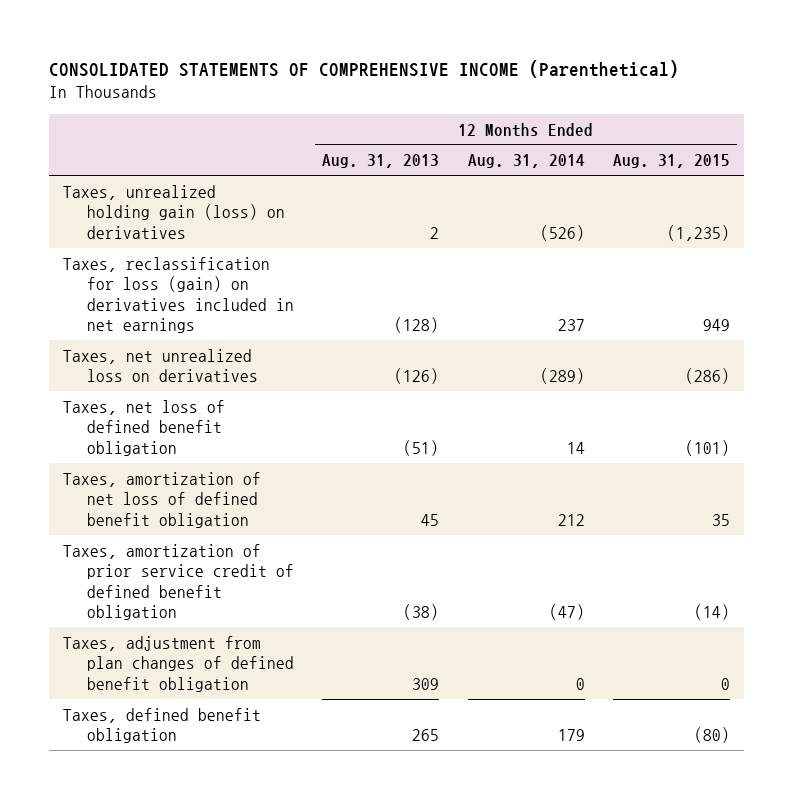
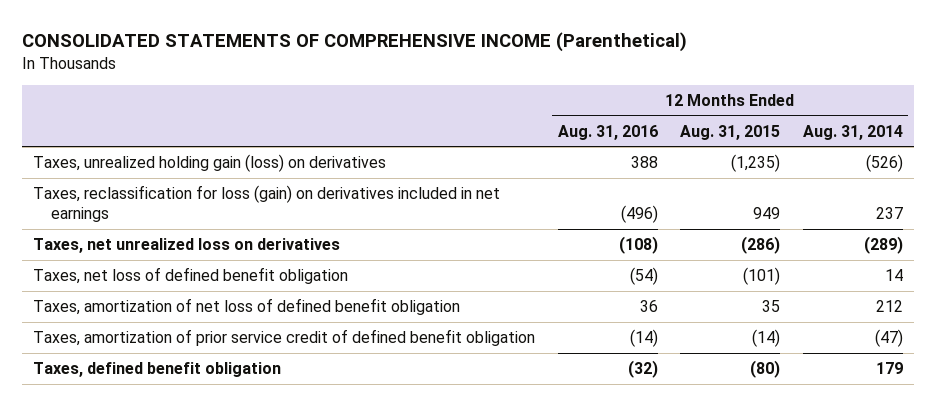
- | 12 Months Ended Aug. 31, 2013 | 12 Months Ended Aug. 31, 2014 | 12 Months Ended Aug. 31, 2015
+ | 12 Months Ended Aug. 31, 2016 | 12 Months Ended Aug. 31, 2015 | 12 Months Ended Aug. 31, 2014
- Taxes, adjustment from plan changes of defined benefit obligation | 309 | 0 | 0

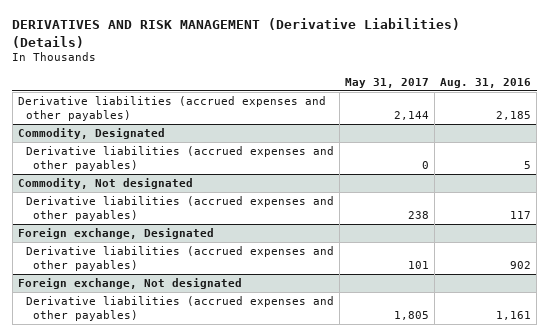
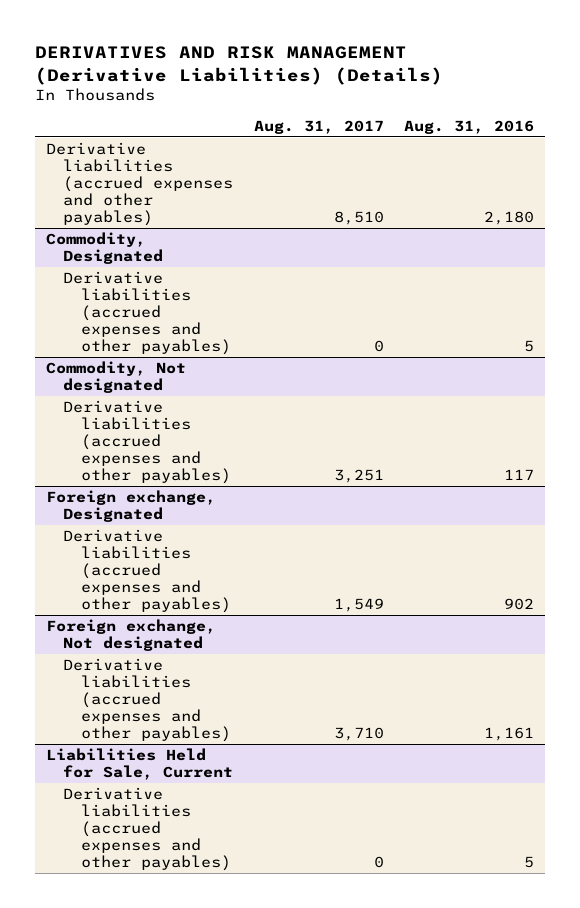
- | May 31, 2017 | Aug. 31, 2016
+ | Aug. 31, 2017 | Aug. 31, 2016
- Derivative liabilities (accrued expenses and other payables) | 2,144 | 2,185
+ Derivative liabilities (accrued expenses and other payables) | 8,510 | 2,180
+ Liabilities Held for Sale, Current
+ Derivative liabilities (accrued expenses and other payables) | 0 | 5

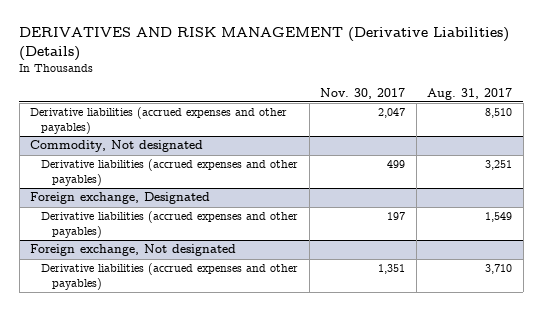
- | Aug. 31, 2017 | Aug. 31, 2016
+ | Nov. 30, 2017 | Aug. 31, 2017
- Commodity, Designated
- Derivative liabilities (accrued expenses and other payables) | 0 | 5
- Liabilities Held for Sale, Current
- Derivative liabilities (accrued expenses and other payables) | 0 | 5

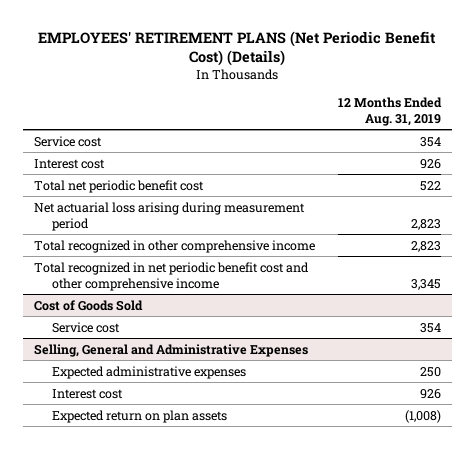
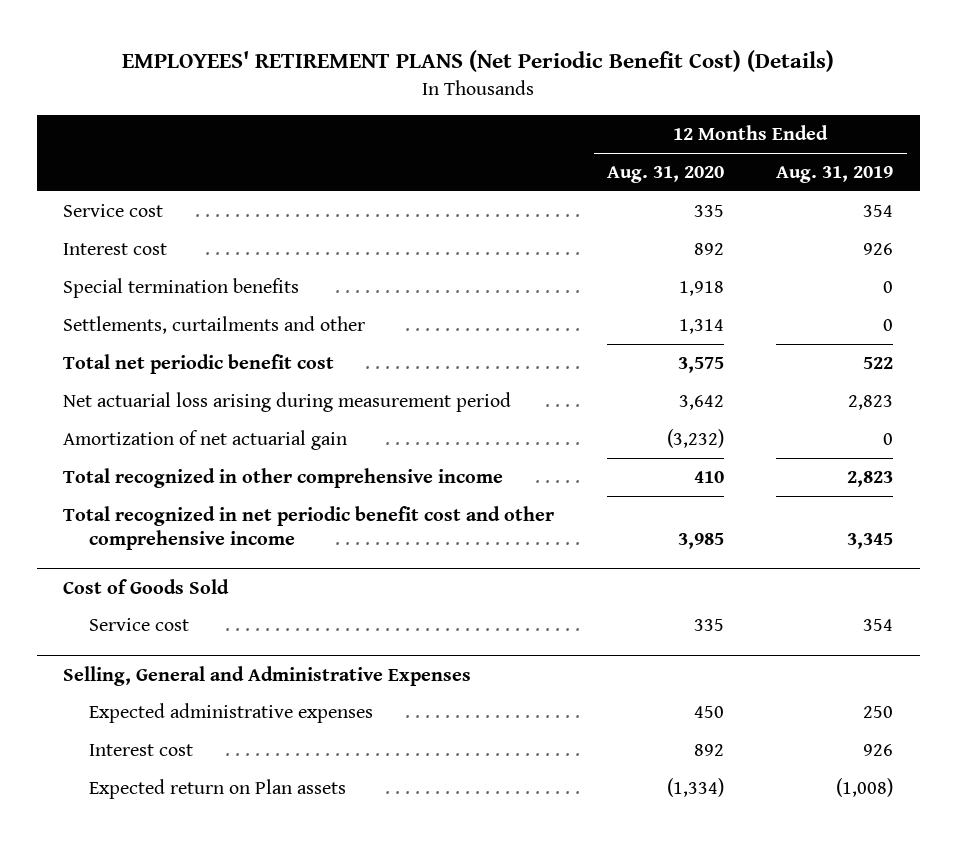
- | 12 Months Ended Aug. 31, 2019
+ | 12 Months Ended Aug. 31, 2020 | 12 Months Ended Aug. 31, 2019
+ Special termination benefits | 1,918 | 0
+ Settlements, curtailments and other | 1,314 | 0
+ Amortization of net actuarial gain | (3,232) | 0
@ Selling, General and Administrative Expenses
- Expected return on plan assets | (1,008)
+ Expected return on Plan assets | (1,334) | (1,008)

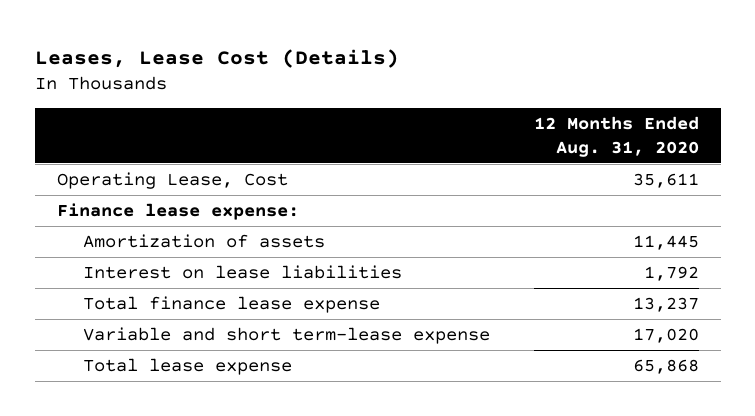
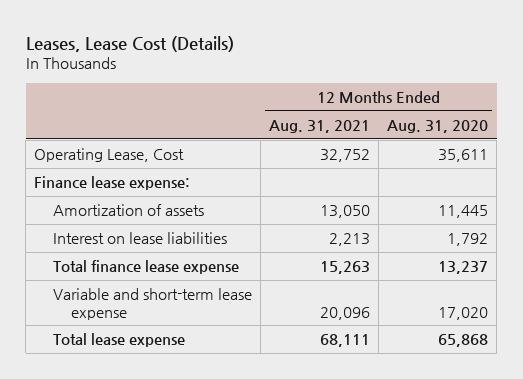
- | 12 Months Ended Aug. 31, 2020
+ | 12 Months Ended Aug. 31, 2021 | 12 Months Ended Aug. 31, 2020
- Variable and short term-lease expense | 17,020
+ Variable and short-term lease expense | 20,096 | 17,020

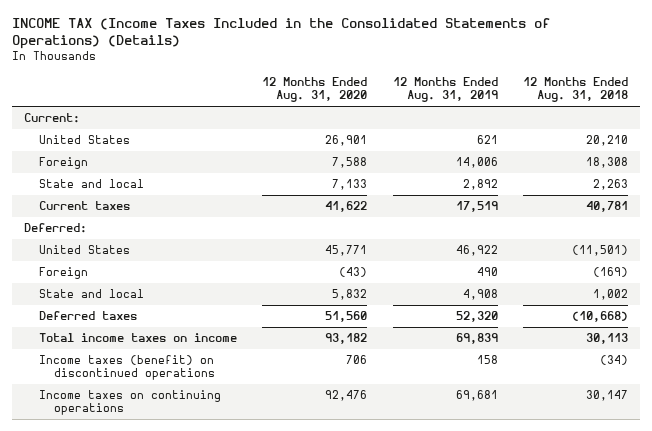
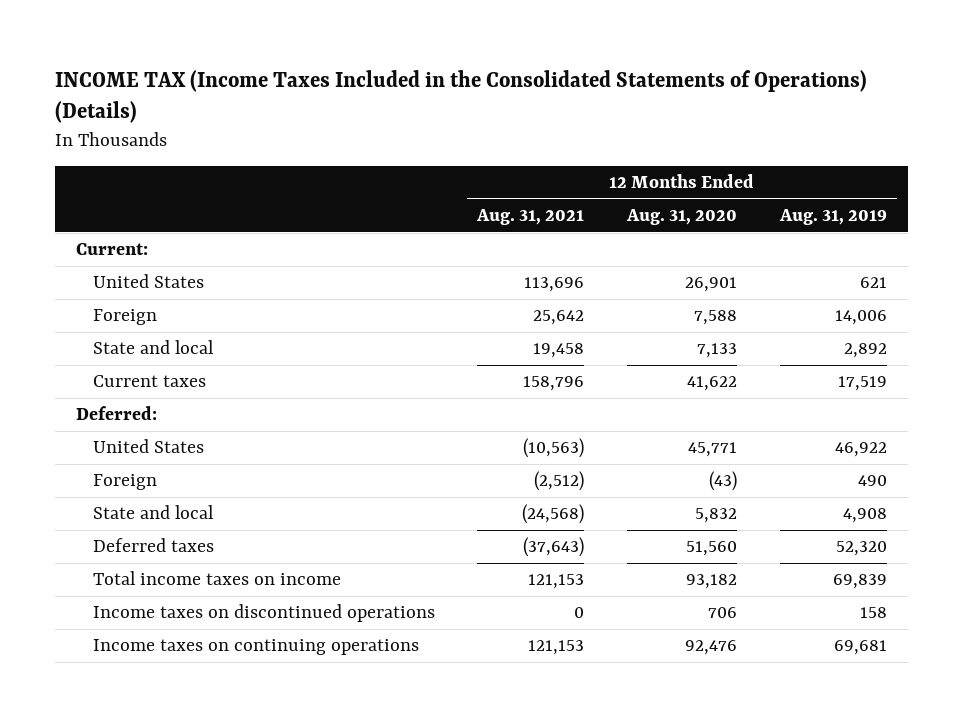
- | 12 Months Ended Aug. 31, 2020 | 12 Months Ended Aug. 31, 2019 | 12 Months Ended Aug. 31, 2018
+ | 12 Months Ended Aug. 31, 2021 | 12 Months Ended Aug. 31, 2020 | 12 Months Ended Aug. 31, 2019
- Income taxes (benefit) on discontinued operations | 706 | 158 | (34)
+ Income taxes on discontinued operations | 0 | 706 | 158

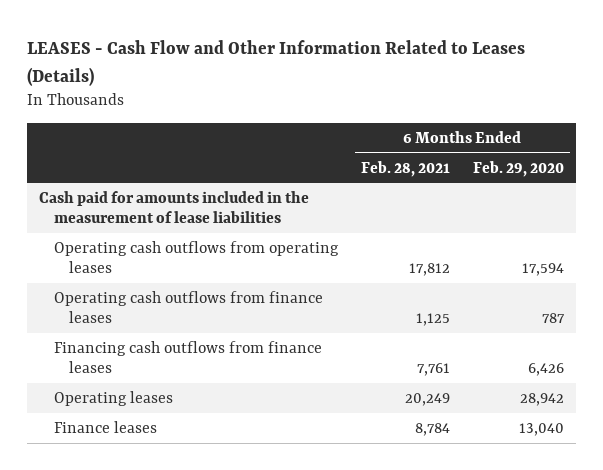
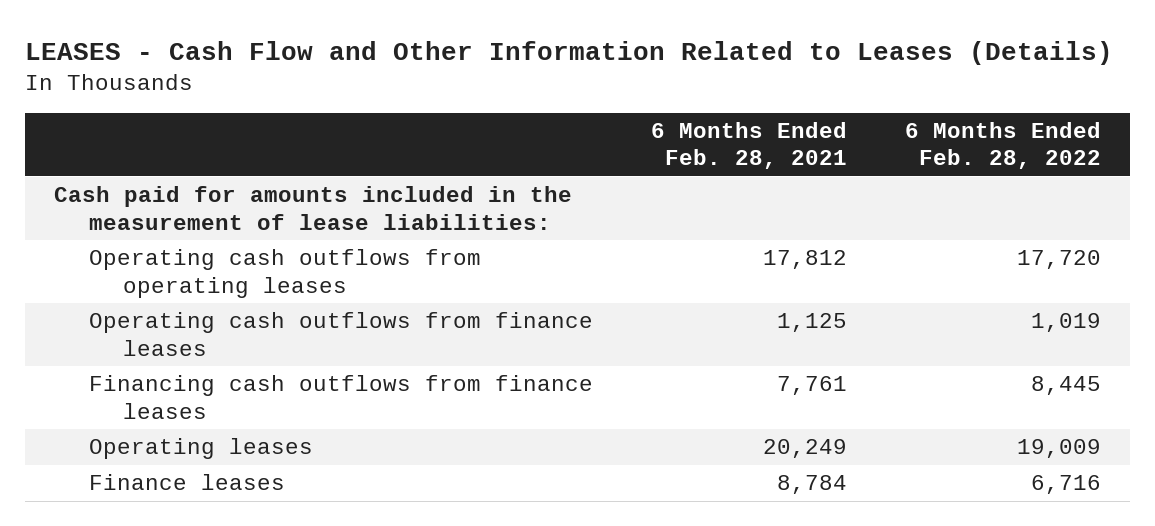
- | 6 Months Ended Feb. 28, 2021 | 6 Months Ended Feb. 29, 2020
+ | 6 Months Ended Feb. 28, 2021 | 6 Months Ended Feb. 28, 2022
- Cash paid for amounts included in the measurement of lease liabilities
+ Cash paid for amounts included in the measurement of lease liabilities:

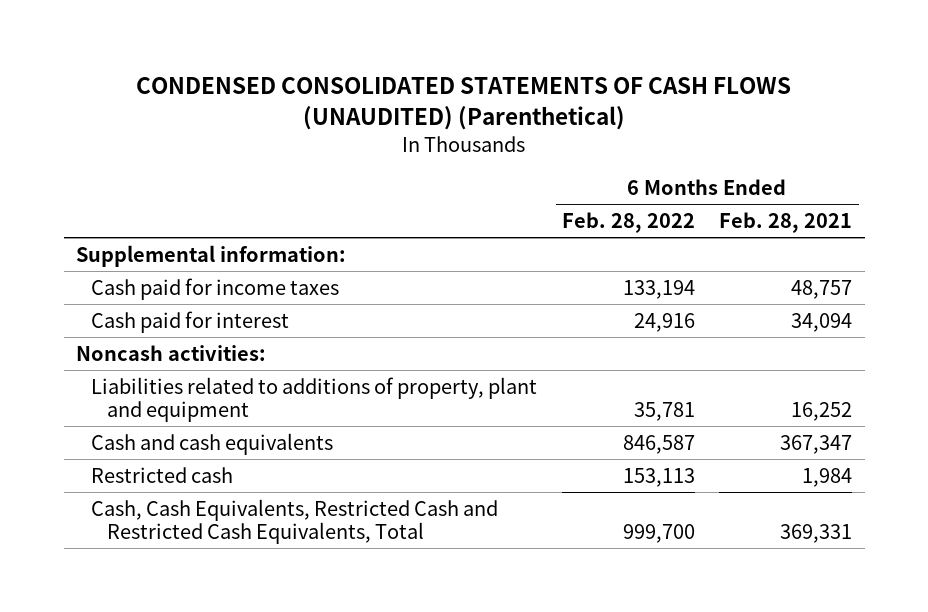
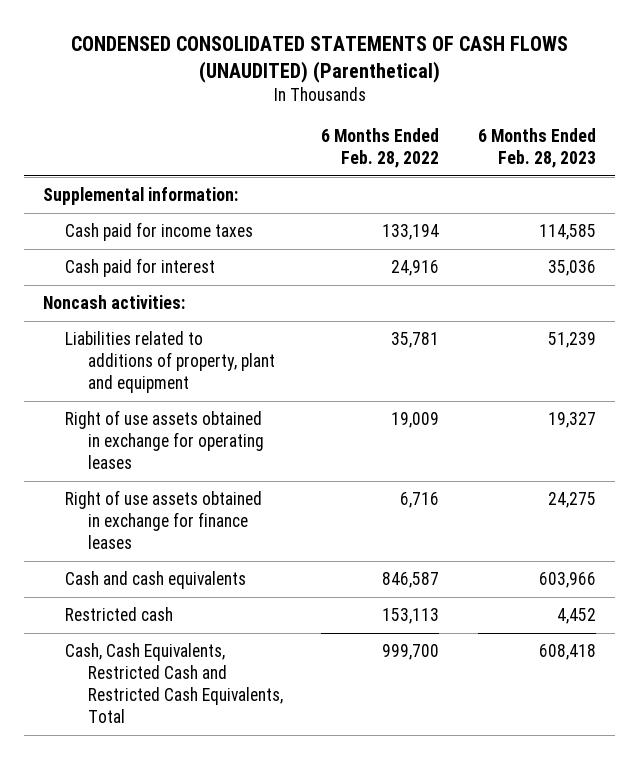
- | 6 Months Ended Feb. 28, 2022 | 6 Months Ended Feb. 28, 2021
+ | 6 Months Ended Feb. 28, 2022 | 6 Months Ended Feb. 28, 2023
+ Right of use assets obtained in exchange for operating leases | 19,009 | 19,327
+ Right of use assets obtained in exchange for finance leases | 6,716 | 24,275

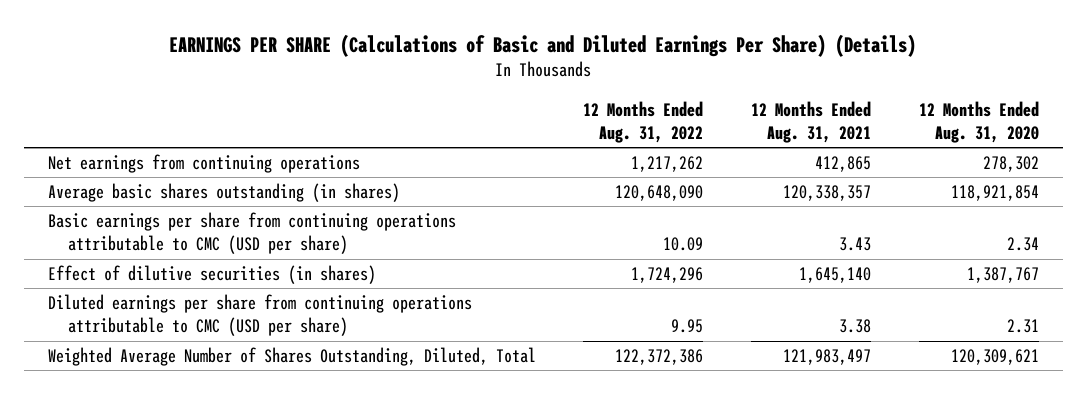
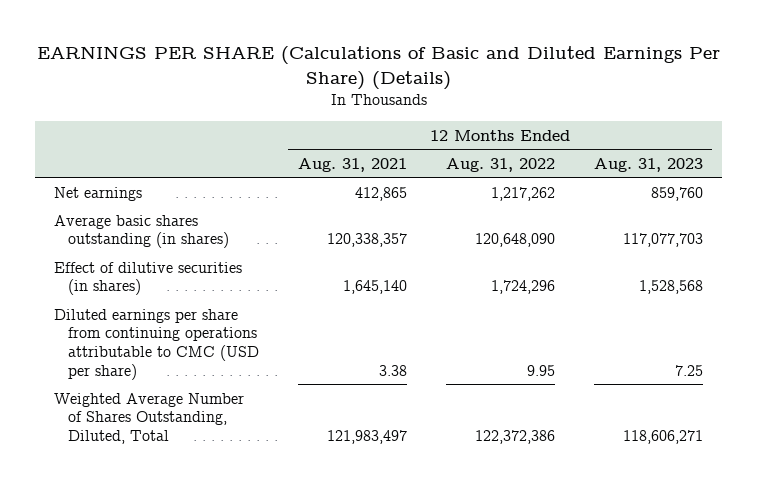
- | 12 Months Ended Aug. 31, 2022 | 12 Months Ended Aug. 31, 2021 | 12 Months Ended Aug. 31, 2020
+ | 12 Months Ended Aug. 31, 2021 | 12 Months Ended Aug. 31, 2022 | 12 Months Ended Aug. 31, 2023
- Net earnings from continuing operations | 1,217,262 | 412,865 | 278,302
+ Net earnings | 412,865 | 1,217,262 | 859,760
- Basic earnings per share from continuing operations attributable to CMC (USD per share) | 10.09 | 3.43 | 2.34

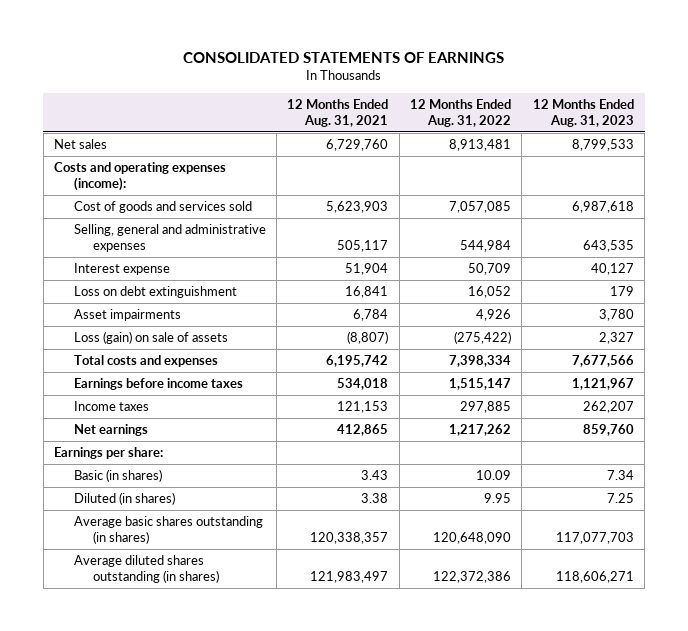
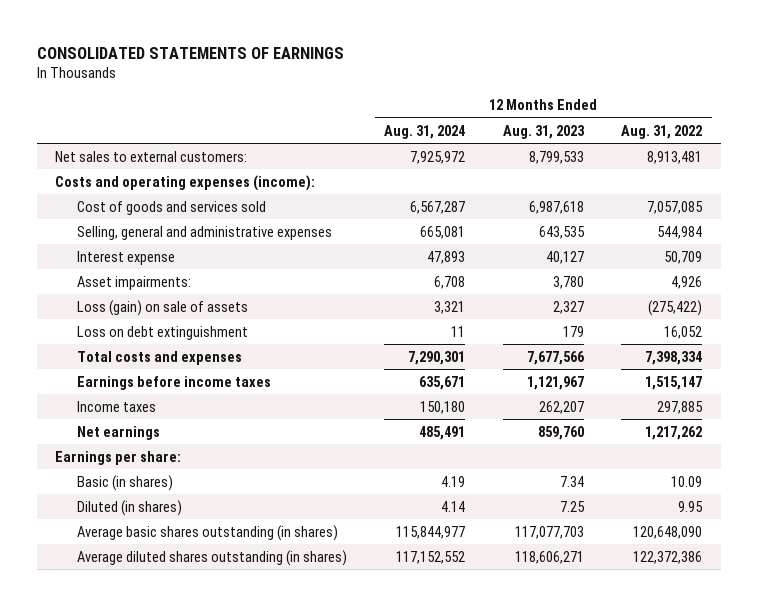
- | 12 Months Ended Aug. 31, 2021 | 12 Months Ended Aug. 31, 2022 | 12 Months Ended Aug. 31, 2023
+ | 12 Months Ended Aug. 31, 2024 | 12 Months Ended Aug. 31, 2023 | 12 Months Ended Aug. 31, 2022
- Net sales | 6,729,760 | 8,913,481 | 8,799,533
+ Net sales to external customers: | 7,925,972 | 8,799,533 | 8,913,481
- Asset impairments | 6,784 | 4,926 | 3,780
+ Asset impairments: | 6,708 | 3,780 | 4,926
moved down: Loss on debt extinguishment | 11 | 179 | 16,052

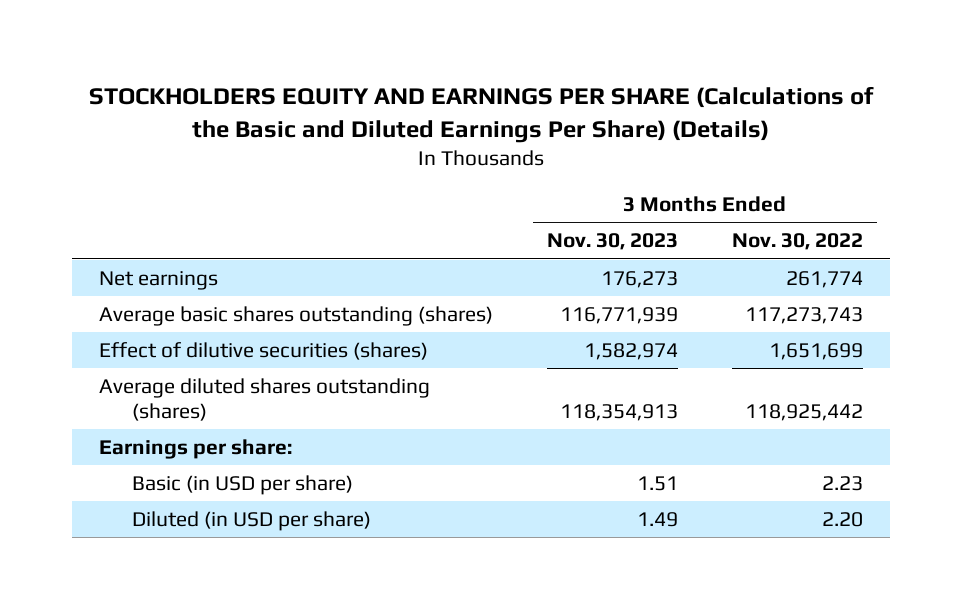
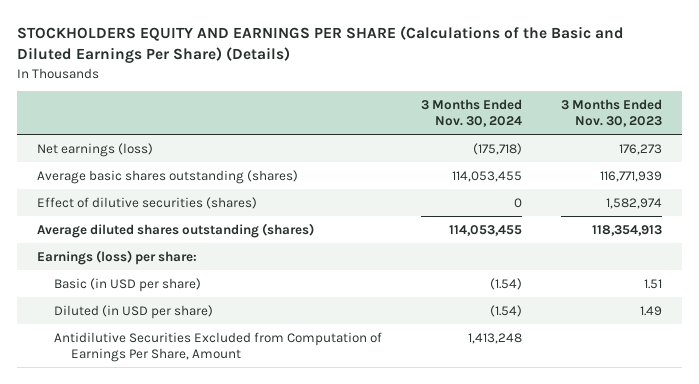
- | 3 Months Ended Nov. 30, 2023 | 3 Months Ended Nov. 30, 2022
+ | 3 Months Ended Nov. 30, 2024 | 3 Months Ended Nov. 30, 2023
- Net earnings | 176,273 | 261,774
+ Net earnings (loss) | (175,718) | 176,273
- Earnings per share:
+ Earnings (loss) per share:
+ Antidilutive Securities Excluded from Computation of Earnings Per Share, Amount | 1,413,248 |

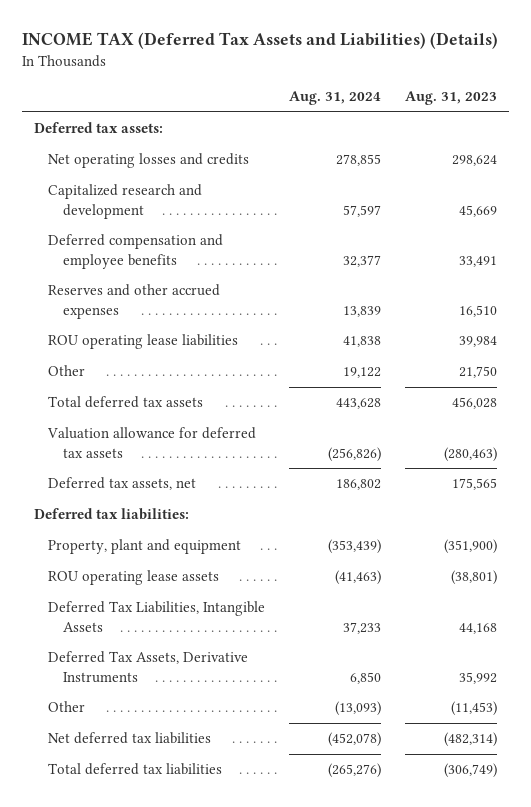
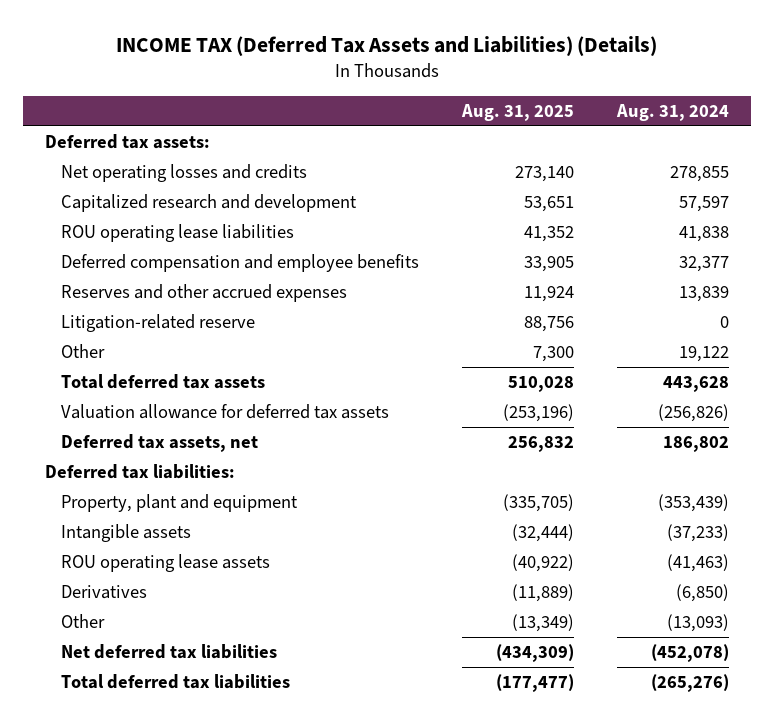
- | Aug. 31, 2024 | Aug. 31, 2023
+ | Aug. 31, 2025 | Aug. 31, 2024
moved up: ROU operating lease liabilities | 41,352 | 41,838
+ Litigation-related reserve | 88,756 | 0
+ Intangible assets | (32,444) | (37,233)
- Deferred Tax Liabilities, Intangible Assets | 37,233 | 44,168
- Deferred Tax Assets, Derivative Instruments | 6,850 | 35,992
+ Derivatives | (11,889) | (6,850)

